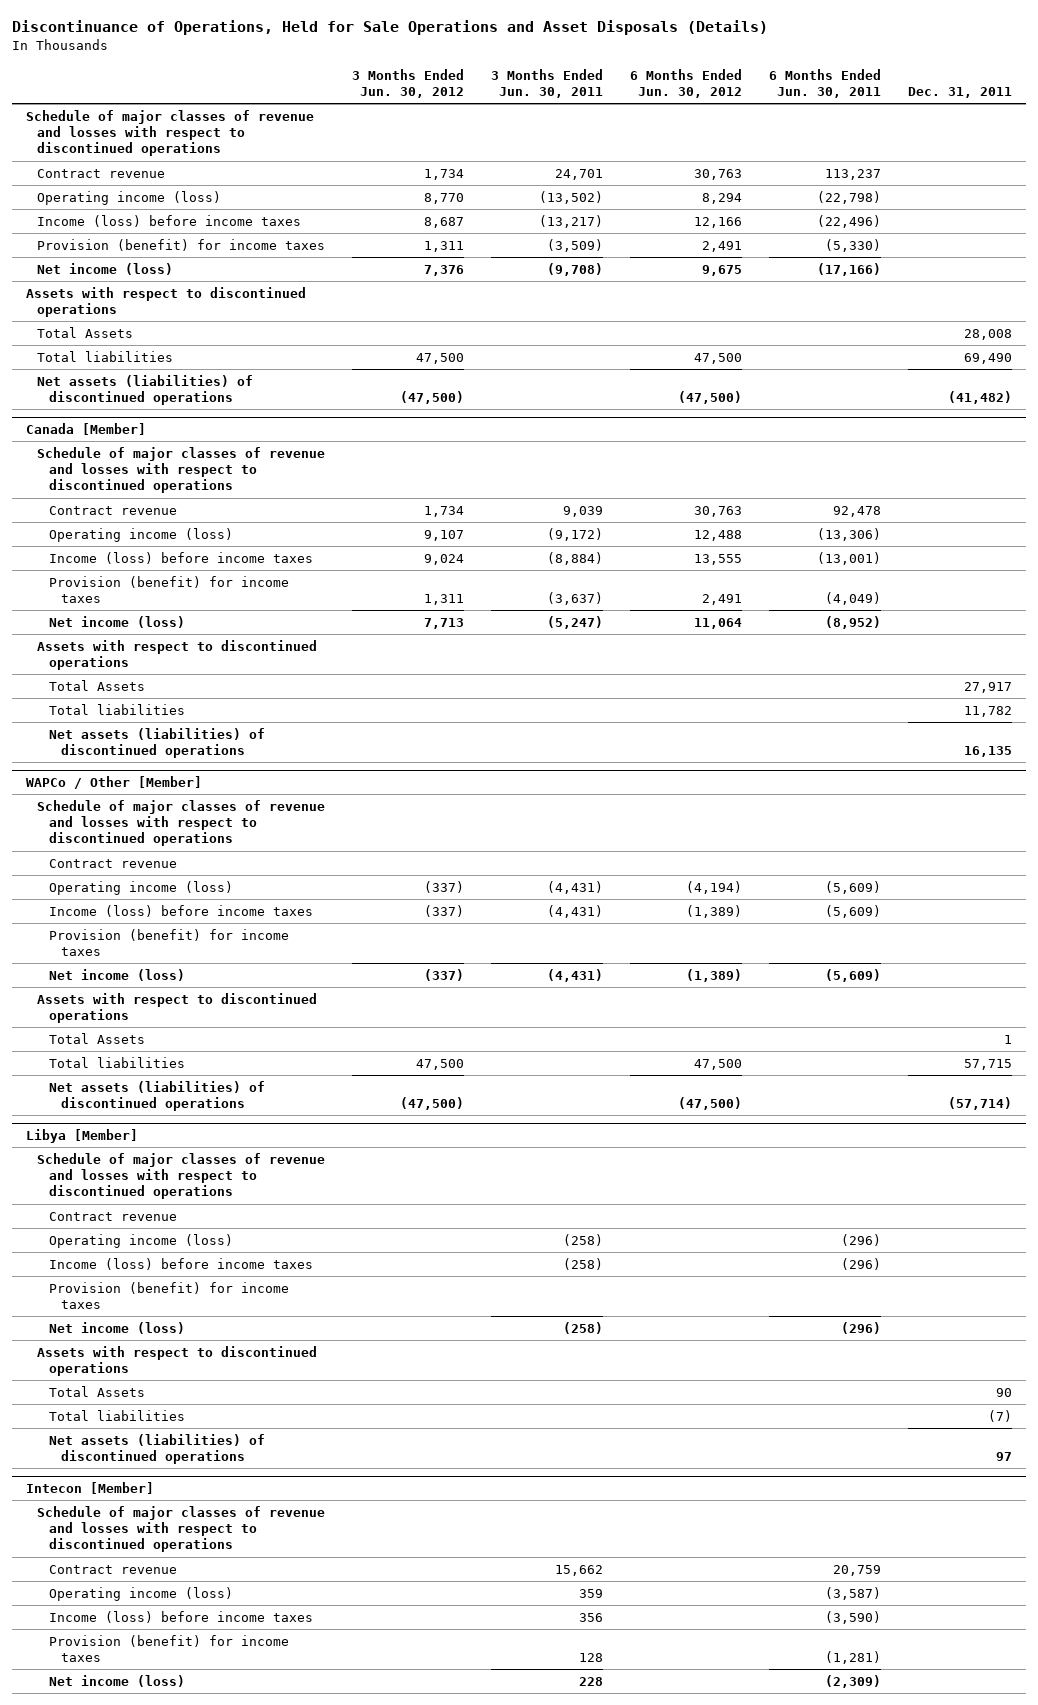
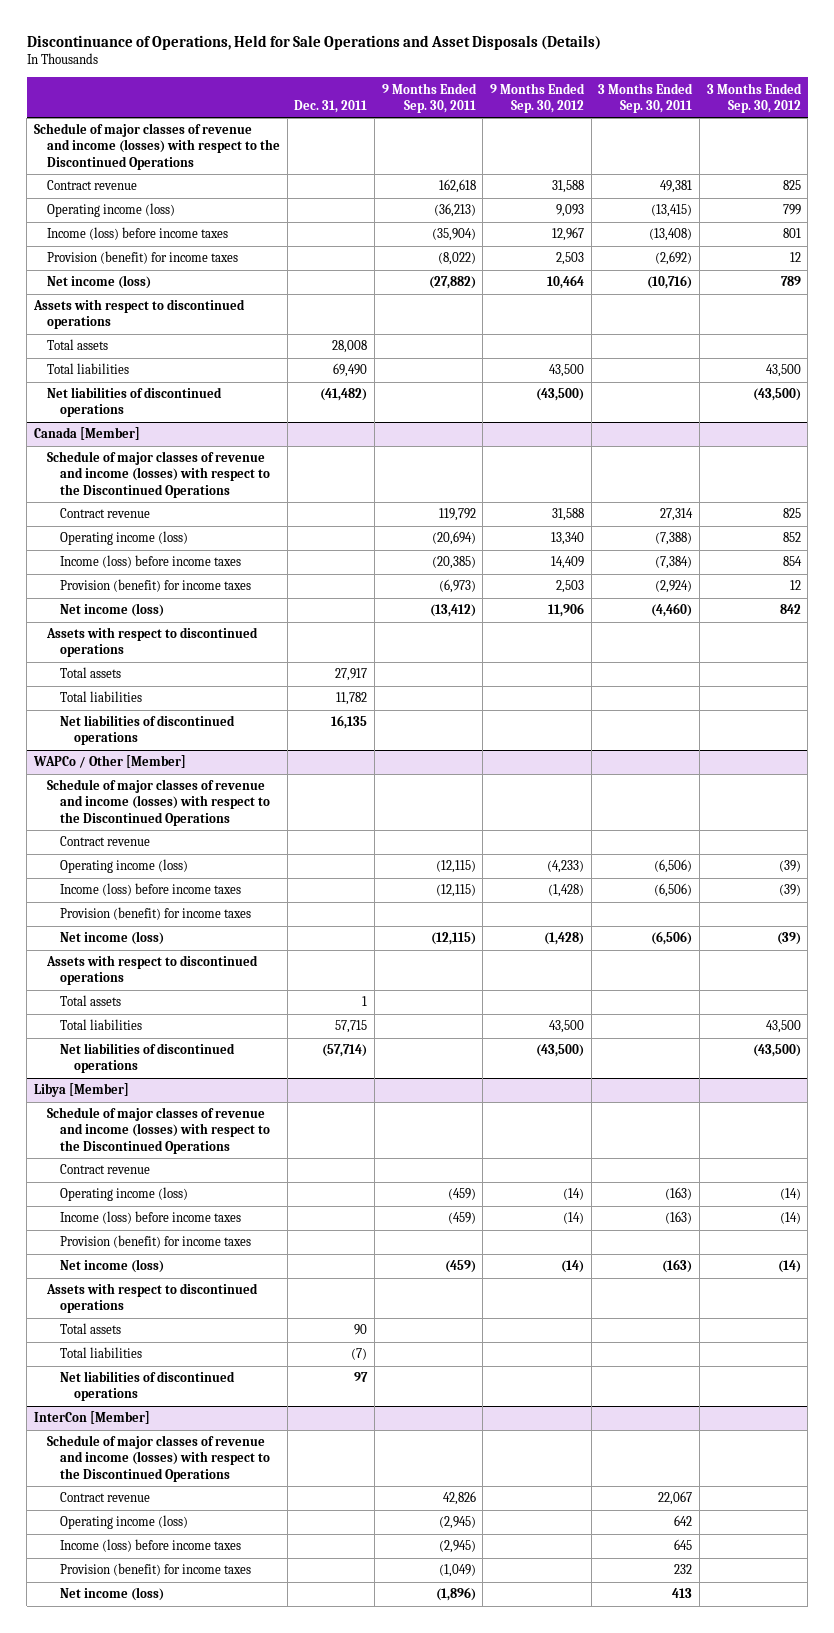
- | 3 Months Ended Jun. 30, 2012 | 3 Months Ended Jun. 30, 2011 | 6 Months Ended Jun. 30, 2012 | 6 Months Ended Jun. 30, 2011 | Dec. 31, 2011
+ | Dec. 31, 2011 | 9 Months Ended Sep. 30, 2011 | 9 Months Ended Sep. 30, 2012 | 3 Months Ended Sep. 30, 2011 | 3 Months Ended Sep. 30, 2012
- Schedule of major classes of revenue and losses with respect to discontinued operations
+ Schedule of major classes of revenue and income (losses) with respect to the Discontinued Operations
- Total Assets | | | | | 28,008
+ Total assets | 28,008 | | | |
- Net assets (liabilities) of discontinued operations | (47,500) | | (47,500) | | (41,482)
+ Net liabilities of discontinued operations | (41,482) | | (43,500) | | (43,500)
@ Canada [Member]
- Schedule of major classes of revenue and losses with respect to discontinued operations
+ Schedule of major classes of revenue and income (losses) with respect to the Discontinued Operations
- Total Assets | | | | | 27,917
+ Total assets | 27,917 | | | |
- Net assets (liabilities) of discontinued operations | | | | | 16,135
+ Net liabilities of discontinued operations | 16,135 | | | |
@ WAPCo / Other [Member]
- Schedule of major classes of revenue and losses with respect to discontinued operations
+ Schedule of major classes of revenue and income (losses) with respect to the Discontinued Operations
- Total Assets | | | | | 1
+ Total assets | 1 | | | |
- Net assets (liabilities) of discontinued operations | (47,500) | | (47,500) | | (57,714)
+ Net liabilities of discontinued operations | (57,714) | | (43,500) | | (43,500)
@ Libya [Member]
- Schedule of major classes of revenue and losses with respect to discontinued operations
+ Schedule of major classes of revenue and income (losses) with respect to the Discontinued Operations
- Total Assets | | | | | 90
+ Total assets | 90 | | | |
- Net assets (liabilities) of discontinued operations | | | | | 97
- Intecon [Member]
- Schedule of major classes of revenue and losses with respect to discontinued operations
- Contract revenue | | 15,662 | | 20,759 |
- Operating income (loss) | | 359 | | (3,587) |
- Income (loss) before income taxes | | 356 | | (3,590) |
- Provision (benefit) for income taxes | | 128 | | (1,281) |
- Net income (loss) | | 228 | | (2,309) |
@ Libya [Member]
+ Net liabilities of discontinued operations | 97 | | | |
+ InterCon [Member]
+ Schedule of major classes of revenue and income (losses) with respect to the Discontinued Operations
+ Contract revenue | | 42,826 | | 22,067 |
+ Operating income (loss) | | (2,945) | | 642 |
+ Income (loss) before income taxes | | (2,945) | | 645 |
+ Provision (benefit) for income taxes | | (1,049) | | 232 |
+ Net income (loss) | | (1,896) | | 413 |

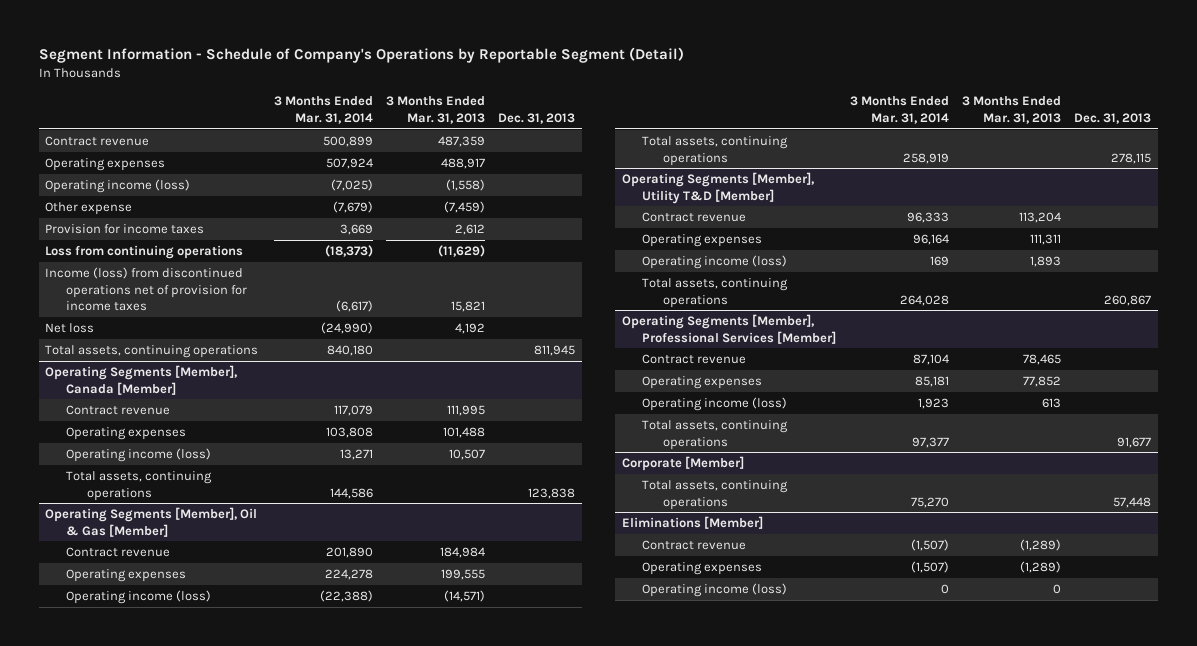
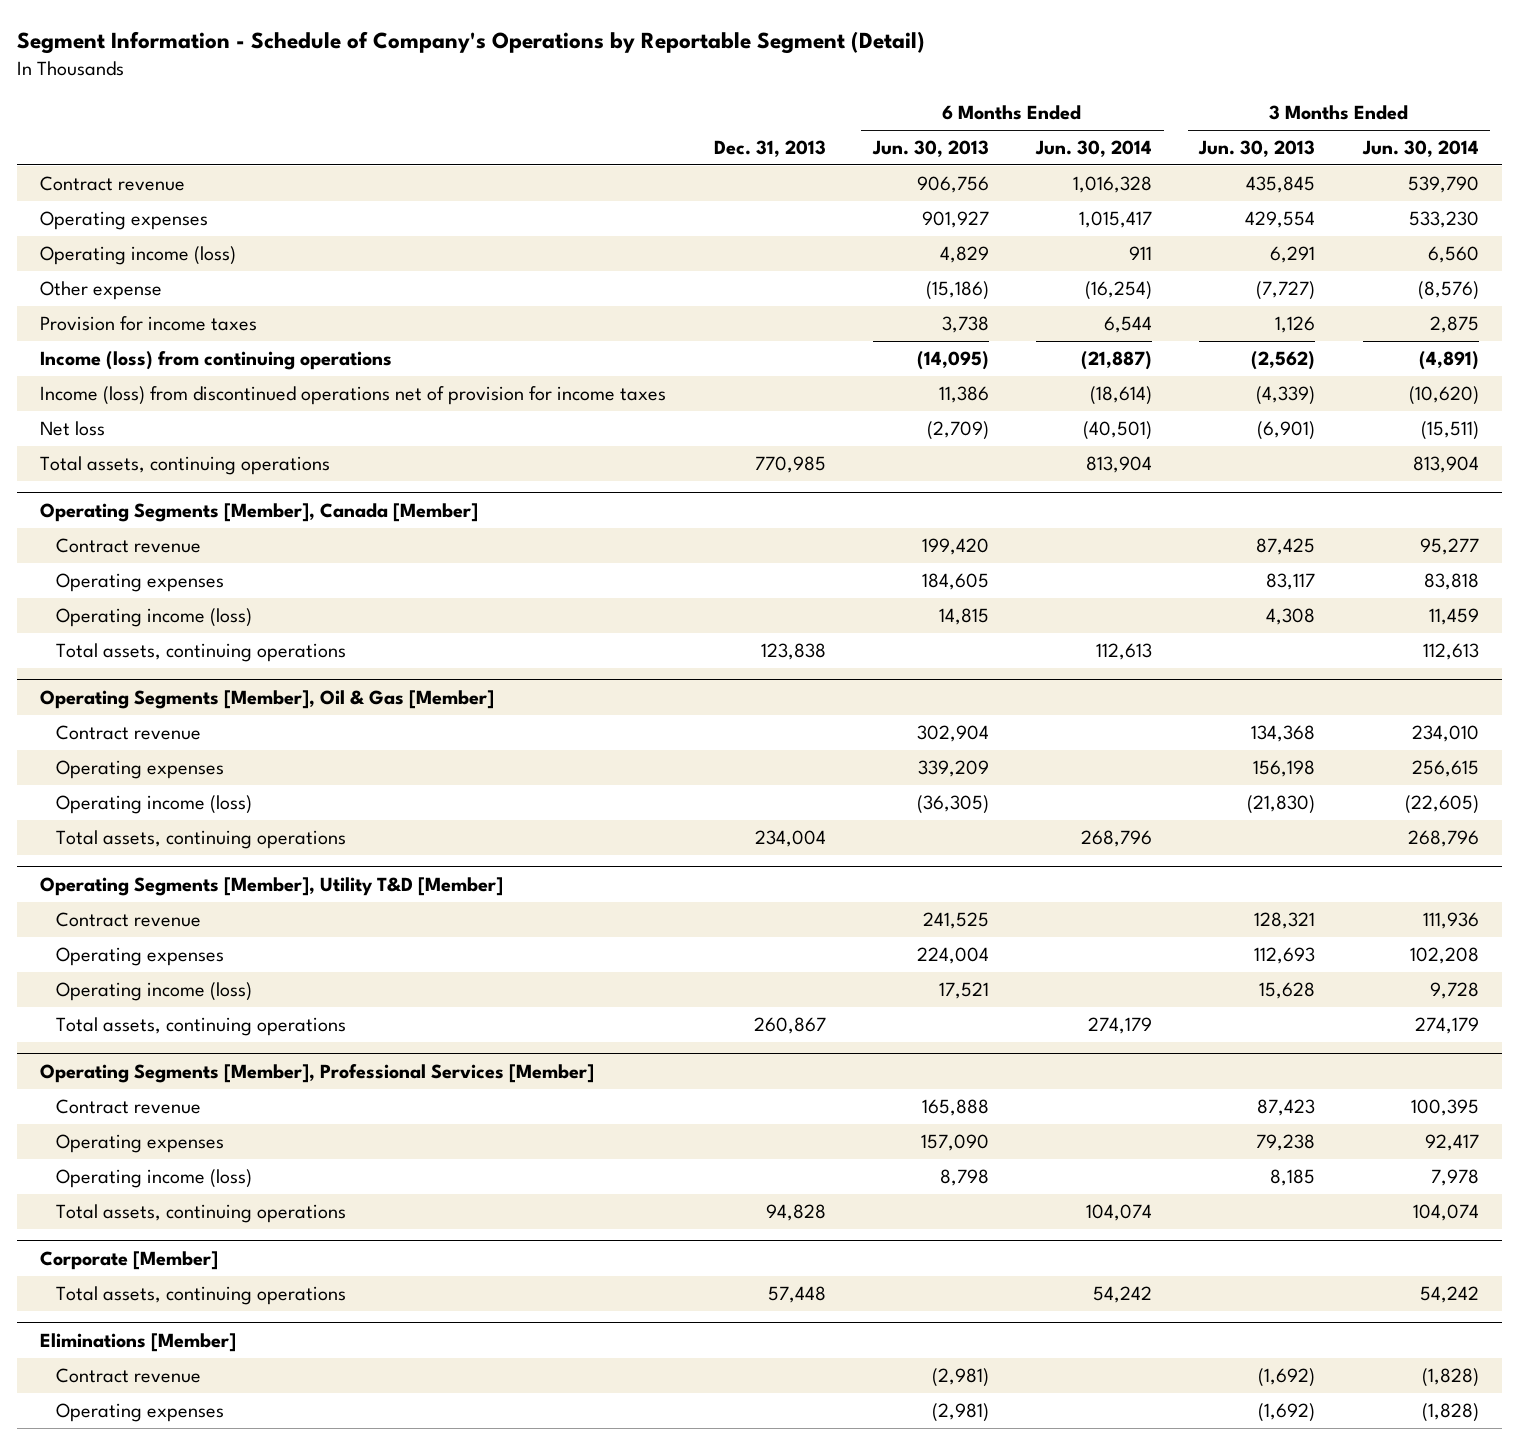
- | 3 Months Ended Mar. 31, 2014 | 3 Months Ended Mar. 31, 2013 | Dec. 31, 2013
+ | Dec. 31, 2013 | 6 Months Ended Jun. 30, 2013 | 6 Months Ended Jun. 30, 2014 | 3 Months Ended Jun. 30, 2013 | 3 Months Ended Jun. 30, 2014
- Loss from continuing operations | (18,373) | (11,629) |
+ Income (loss) from continuing operations | | (14,095) | (21,887) | (2,562) | (4,891)
- Total assets, continuing operations | 840,180 | | 811,945
+ Total assets, continuing operations | 770,985 | | 813,904 | | 813,904
@ Operating Segments [Member], Oil & Gas [Member]
- Total assets, continuing operations | 258,919 | | 278,115
+ Total assets, continuing operations | 234,004 | | 268,796 | | 268,796
@ Operating Segments [Member], Professional Services [Member]
- Total assets, continuing operations | 97,377 | | 91,677
+ Total assets, continuing operations | 94,828 | | 104,074 | | 104,074
@ Eliminations [Member]
- Operating income (loss) | 0 | 0 |

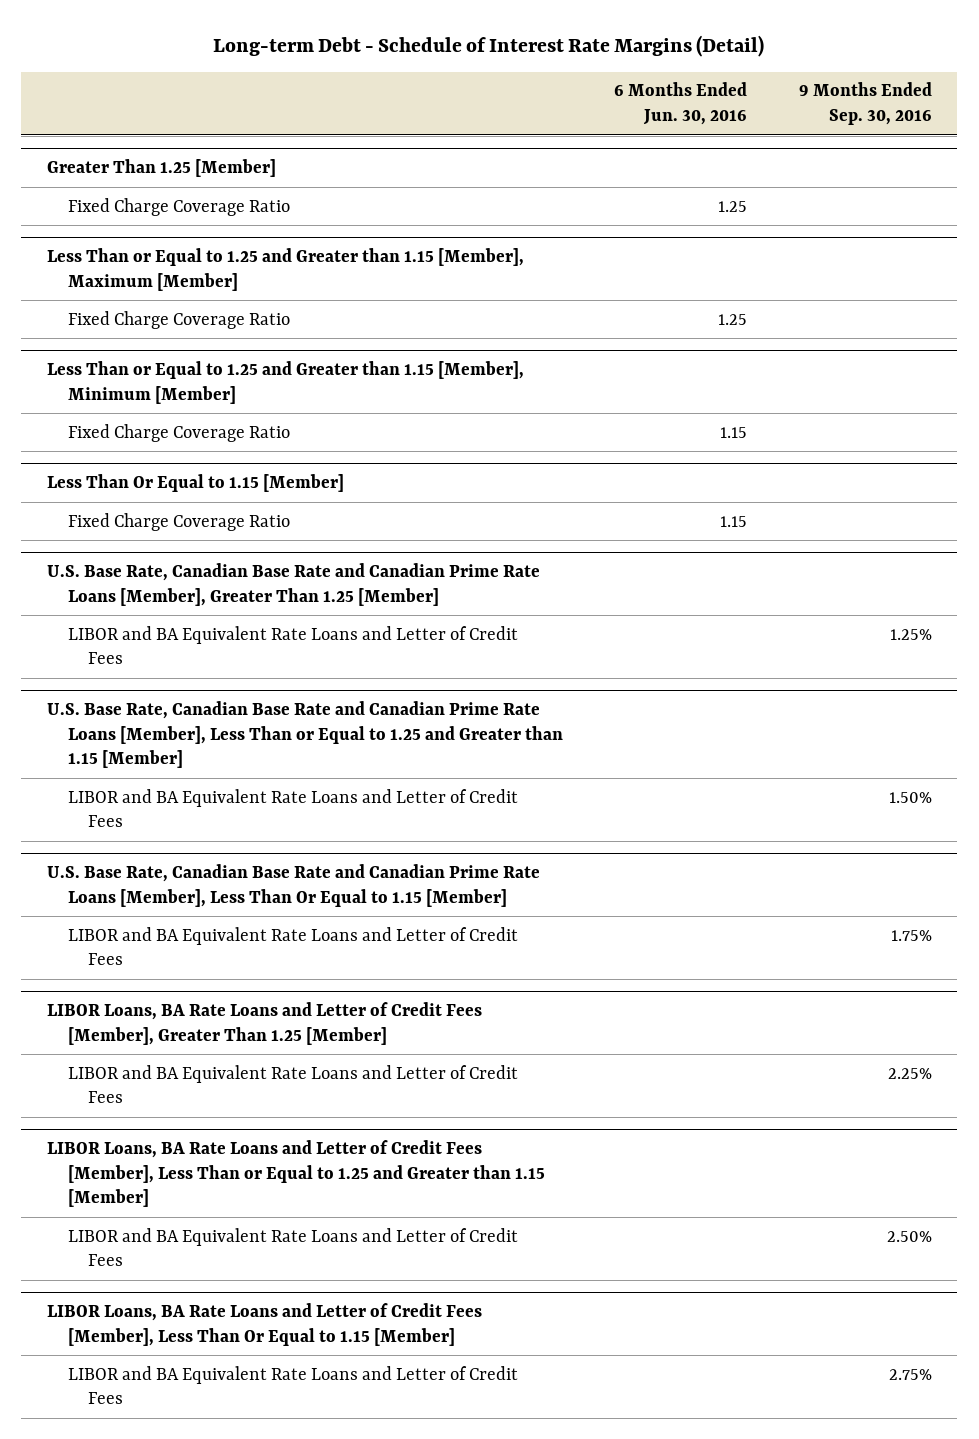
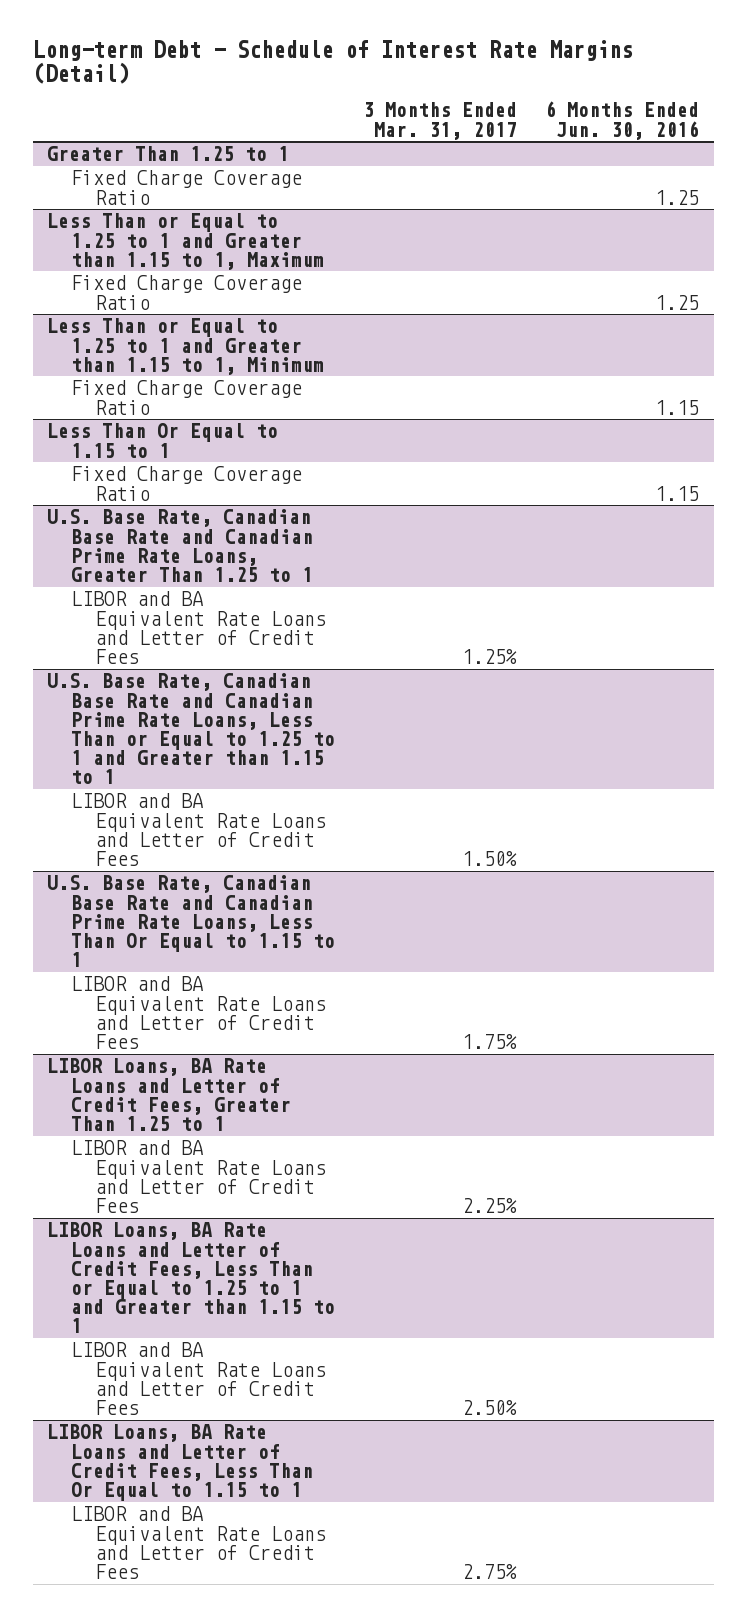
- | 6 Months Ended Jun. 30, 2016 | 9 Months Ended Sep. 30, 2016
+ | 3 Months Ended Mar. 31, 2017 | 6 Months Ended Jun. 30, 2016
- Greater Than 1.25 [Member]
+ Greater Than 1.25 to 1
- Less Than or Equal to 1.25 and Greater than 1.15 [Member], Maximum [Member]
+ Less Than or Equal to 1.25 to 1 and Greater than 1.15 to 1, Maximum
- Less Than or Equal to 1.25 and Greater than 1.15 [Member], Minimum [Member]
+ Less Than or Equal to 1.25 to 1 and Greater than 1.15 to 1, Minimum
- Less Than Or Equal to 1.15 [Member]
+ Less Than Or Equal to 1.15 to 1
- U.S. Base Rate, Canadian Base Rate and Canadian Prime Rate Loans [Member], Greater Than 1.25 [Member]
+ U.S. Base Rate, Canadian Base Rate and Canadian Prime Rate Loans, Greater Than 1.25 to 1
- U.S. Base Rate, Canadian Base Rate and Canadian Prime Rate Loans [Member], Less Than or Equal to 1.25 and Greater than 1.15 [Member]
+ U.S. Base Rate, Canadian Base Rate and Canadian Prime Rate Loans, Less Than or Equal to 1.25 to 1 and Greater than 1.15 to 1
- U.S. Base Rate, Canadian Base Rate and Canadian Prime Rate Loans [Member], Less Than Or Equal to 1.15 [Member]
+ U.S. Base Rate, Canadian Base Rate and Canadian Prime Rate Loans, Less Than Or Equal to 1.15 to 1
- LIBOR Loans, BA Rate Loans and Letter of Credit Fees [Member], Greater Than 1.25 [Member]
+ LIBOR Loans, BA Rate Loans and Letter of Credit Fees, Greater Than 1.25 to 1
- LIBOR Loans, BA Rate Loans and Letter of Credit Fees [Member], Less Than or Equal to 1.25 and Greater than 1.15 [Member]
+ LIBOR Loans, BA Rate Loans and Letter of Credit Fees, Less Than or Equal to 1.25 to 1 and Greater than 1.15 to 1
- LIBOR Loans, BA Rate Loans and Letter of Credit Fees [Member], Less Than Or Equal to 1.15 [Member]
+ LIBOR Loans, BA Rate Loans and Letter of Credit Fees, Less Than Or Equal to 1.15 to 1

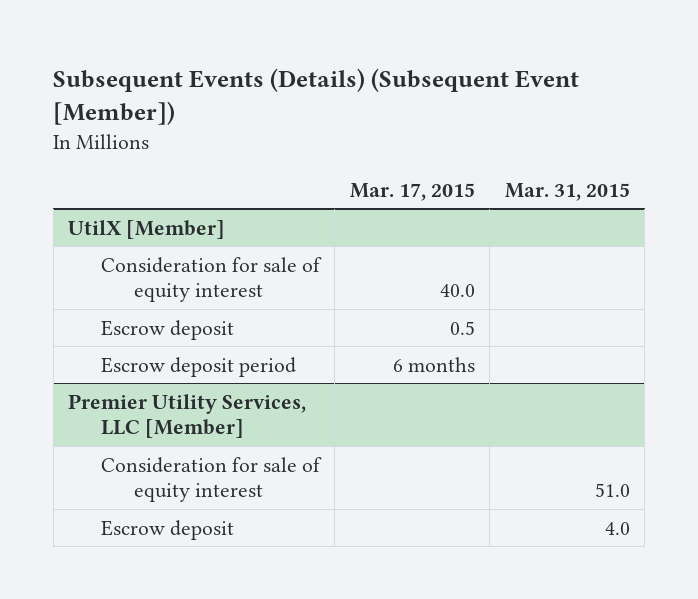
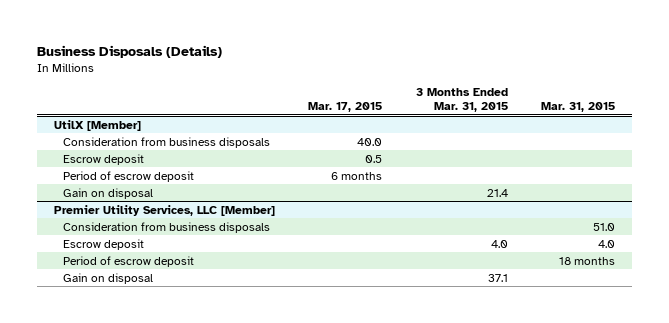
- Subsequent Events (Details) (Subsequent Event [Member])
+ Business Disposals (Details)
- | Mar. 17, 2015 | Mar. 31, 2015
+ | Mar. 17, 2015 | 3 Months Ended Mar. 31, 2015 | Mar. 31, 2015
@ UtilX [Member]
- Consideration for sale of equity interest | 40.0 |
+ Consideration from business disposals | 40.0 | |
- Escrow deposit period | 6 months |
+ Period of escrow deposit | 6 months | |
+ Gain on disposal | | 21.4 |
@ Premier Utility Services, LLC [Member]
- Consideration for sale of equity interest | | 51.0
+ Consideration from business disposals | | | 51.0
+ Period of escrow deposit | | | 18 months
+ Gain on disposal | | 37.1 |

